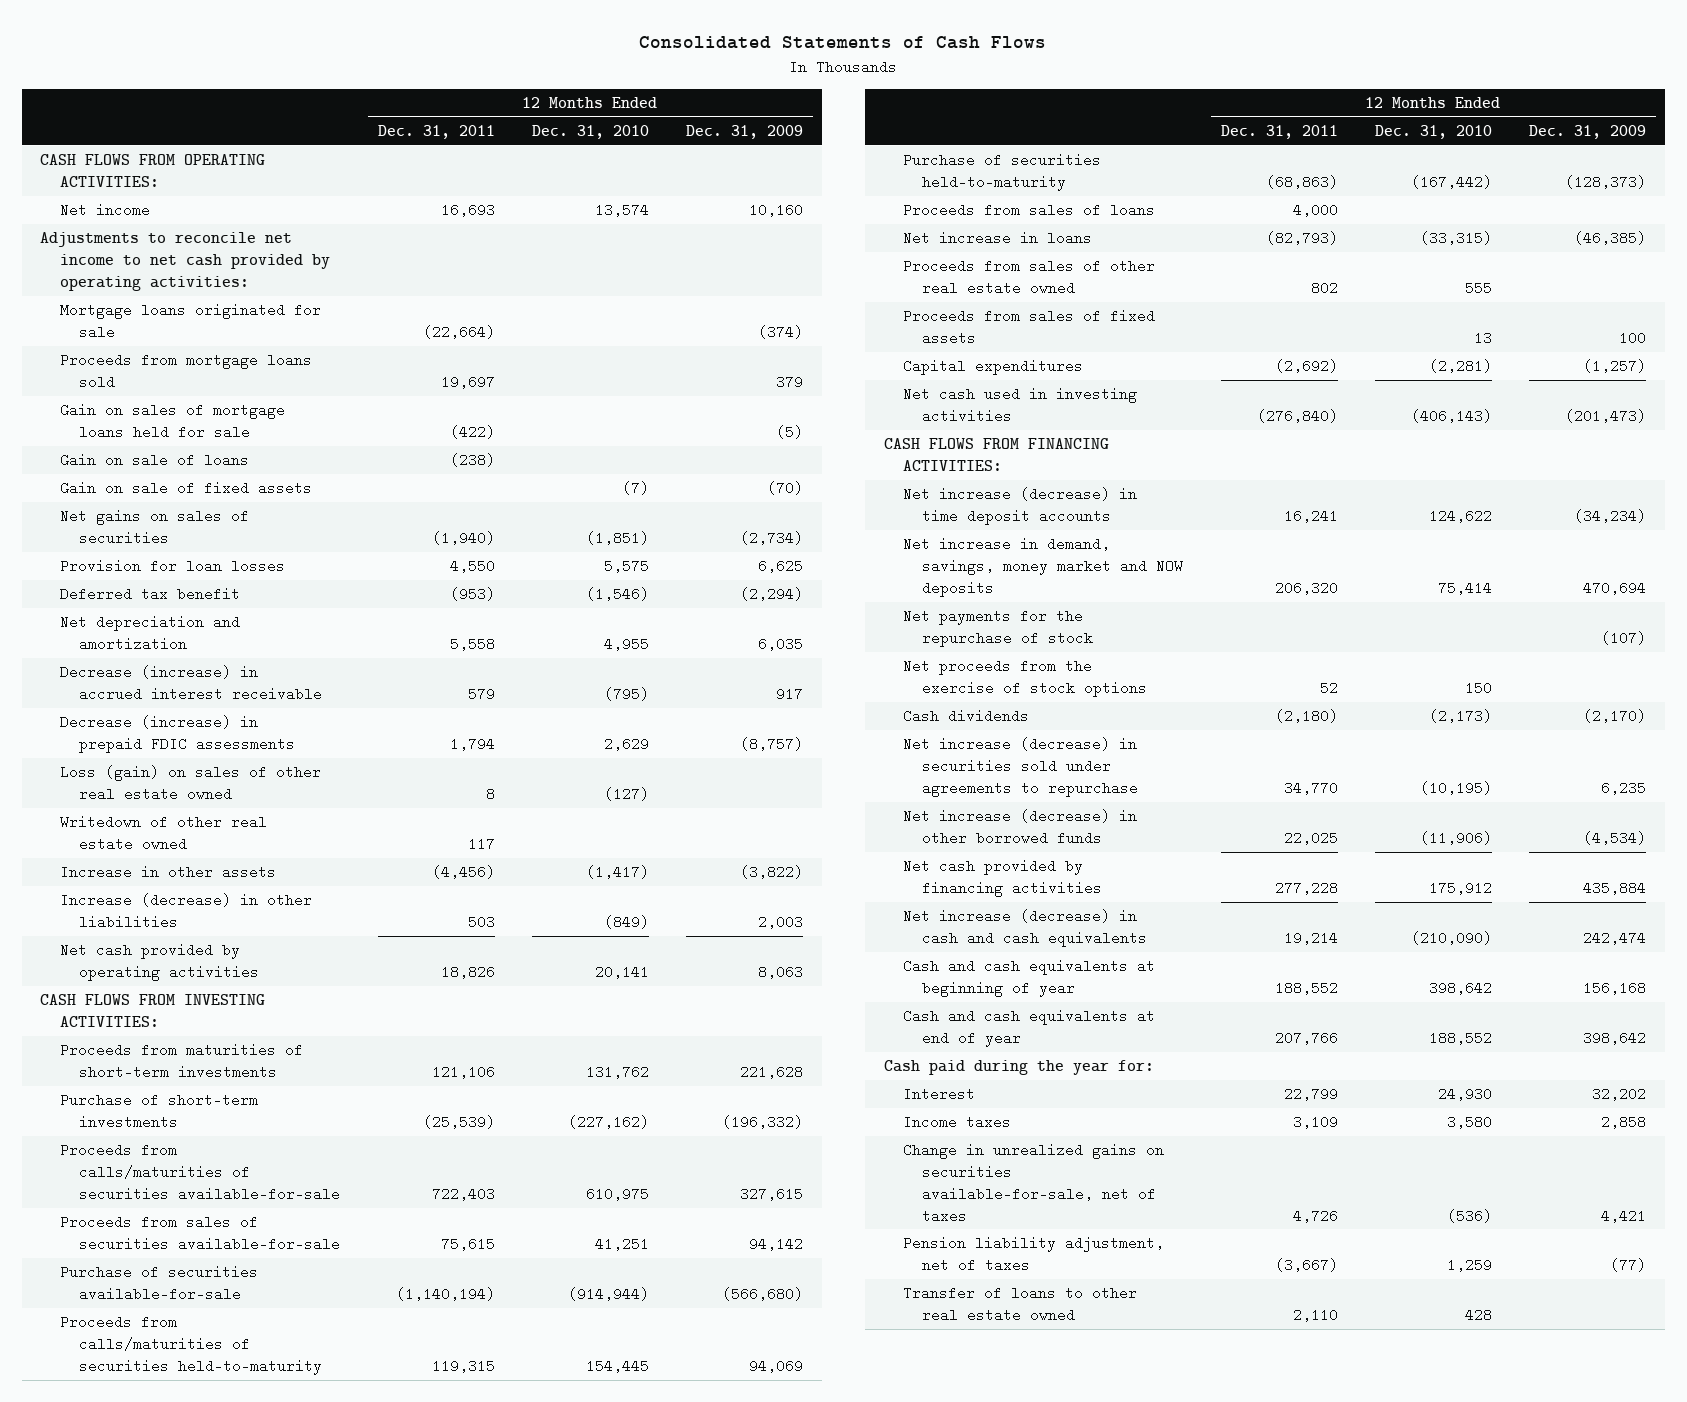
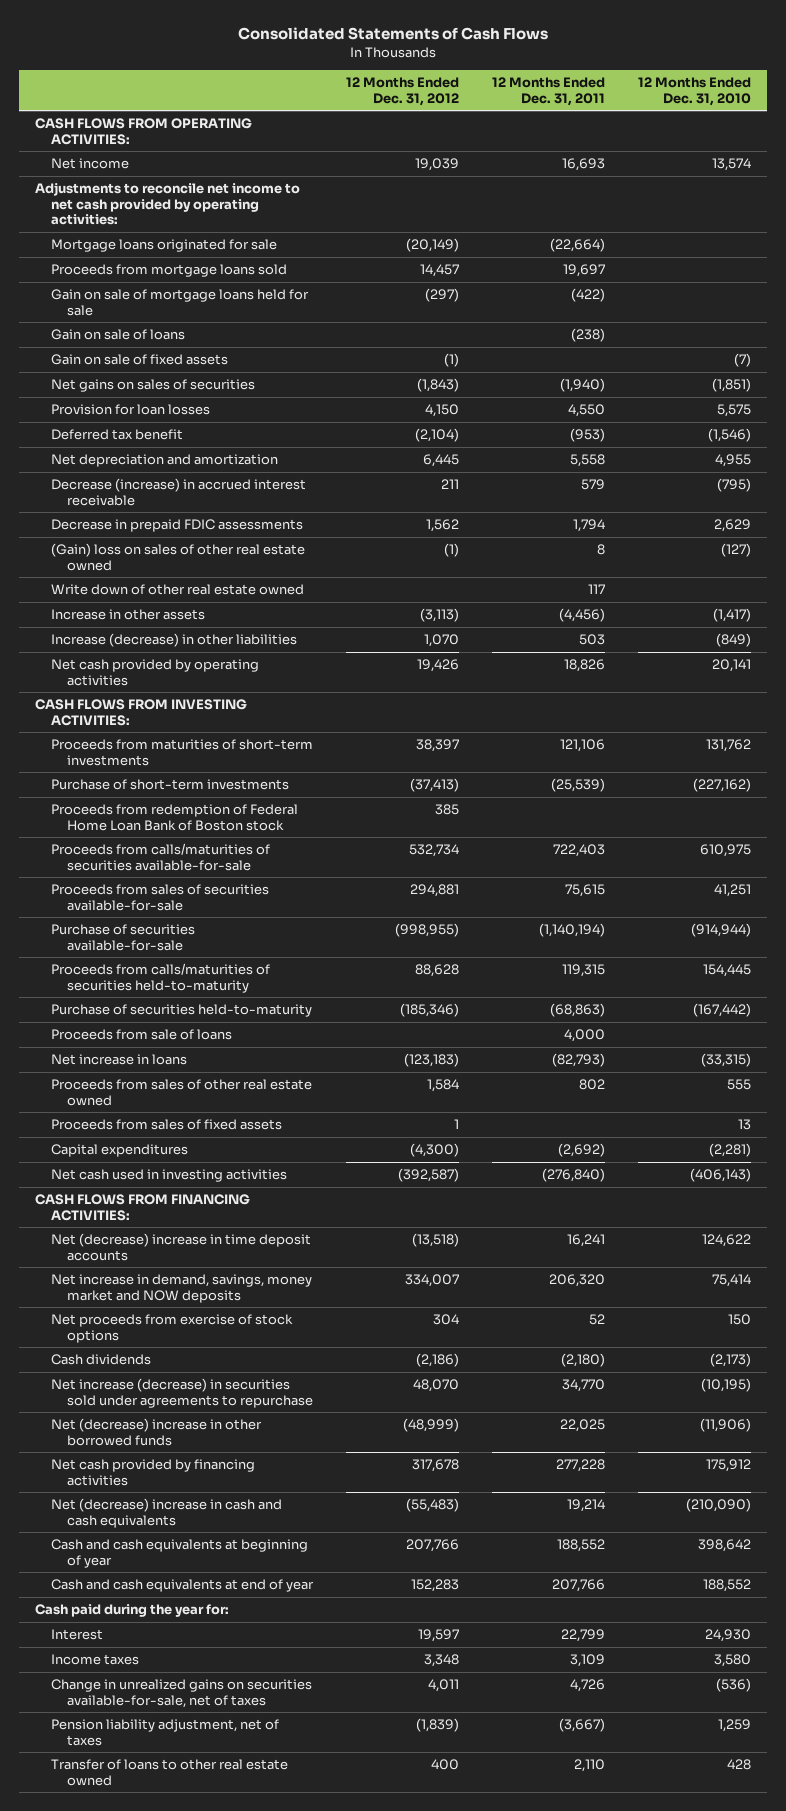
- | 12 Months Ended Dec. 31, 2011 | 12 Months Ended Dec. 31, 2010 | 12 Months Ended Dec. 31, 2009
+ | 12 Months Ended Dec. 31, 2012 | 12 Months Ended Dec. 31, 2011 | 12 Months Ended Dec. 31, 2010
- Gain on sales of mortgage loans held for sale | (422) | | (5)
+ Gain on sale of mortgage loans held for sale | (297) | (422) |
- Decrease (increase) in prepaid FDIC assessments | 1,794 | 2,629 | (8,757)
- Loss (gain) on sales of other real estate owned | 8 | (127) |
- Writedown of other real estate owned | 117 | |
+ Decrease in prepaid FDIC assessments | 1,562 | 1,794 | 2,629
+ (Gain) loss on sales of other real estate owned | (1) | 8 | (127)
+ Write down of other real estate owned | | 117 |
+ Proceeds from redemption of Federal Home Loan Bank of Boston stock | 385 | |
- Proceeds from sales of loans | 4,000 | |
+ Proceeds from sale of loans | | 4,000 |
- Net increase (decrease) in time deposit accounts | 16,241 | 124,622 | (34,234)
+ Net (decrease) increase in time deposit accounts | (13,518) | 16,241 | 124,622
- Net payments for the repurchase of stock | | | (107)
- Net proceeds from the exercise of stock options | 52 | 150 |
+ Net proceeds from exercise of stock options | 304 | 52 | 150
- Net increase (decrease) in other borrowed funds | 22,025 | (11,906) | (4,534)
+ Net (decrease) increase in other borrowed funds | (48,999) | 22,025 | (11,906)
- Net increase (decrease) in cash and cash equivalents | 19,214 | (210,090) | 242,474
+ Net (decrease) increase in cash and cash equivalents | (55,483) | 19,214 | (210,090)

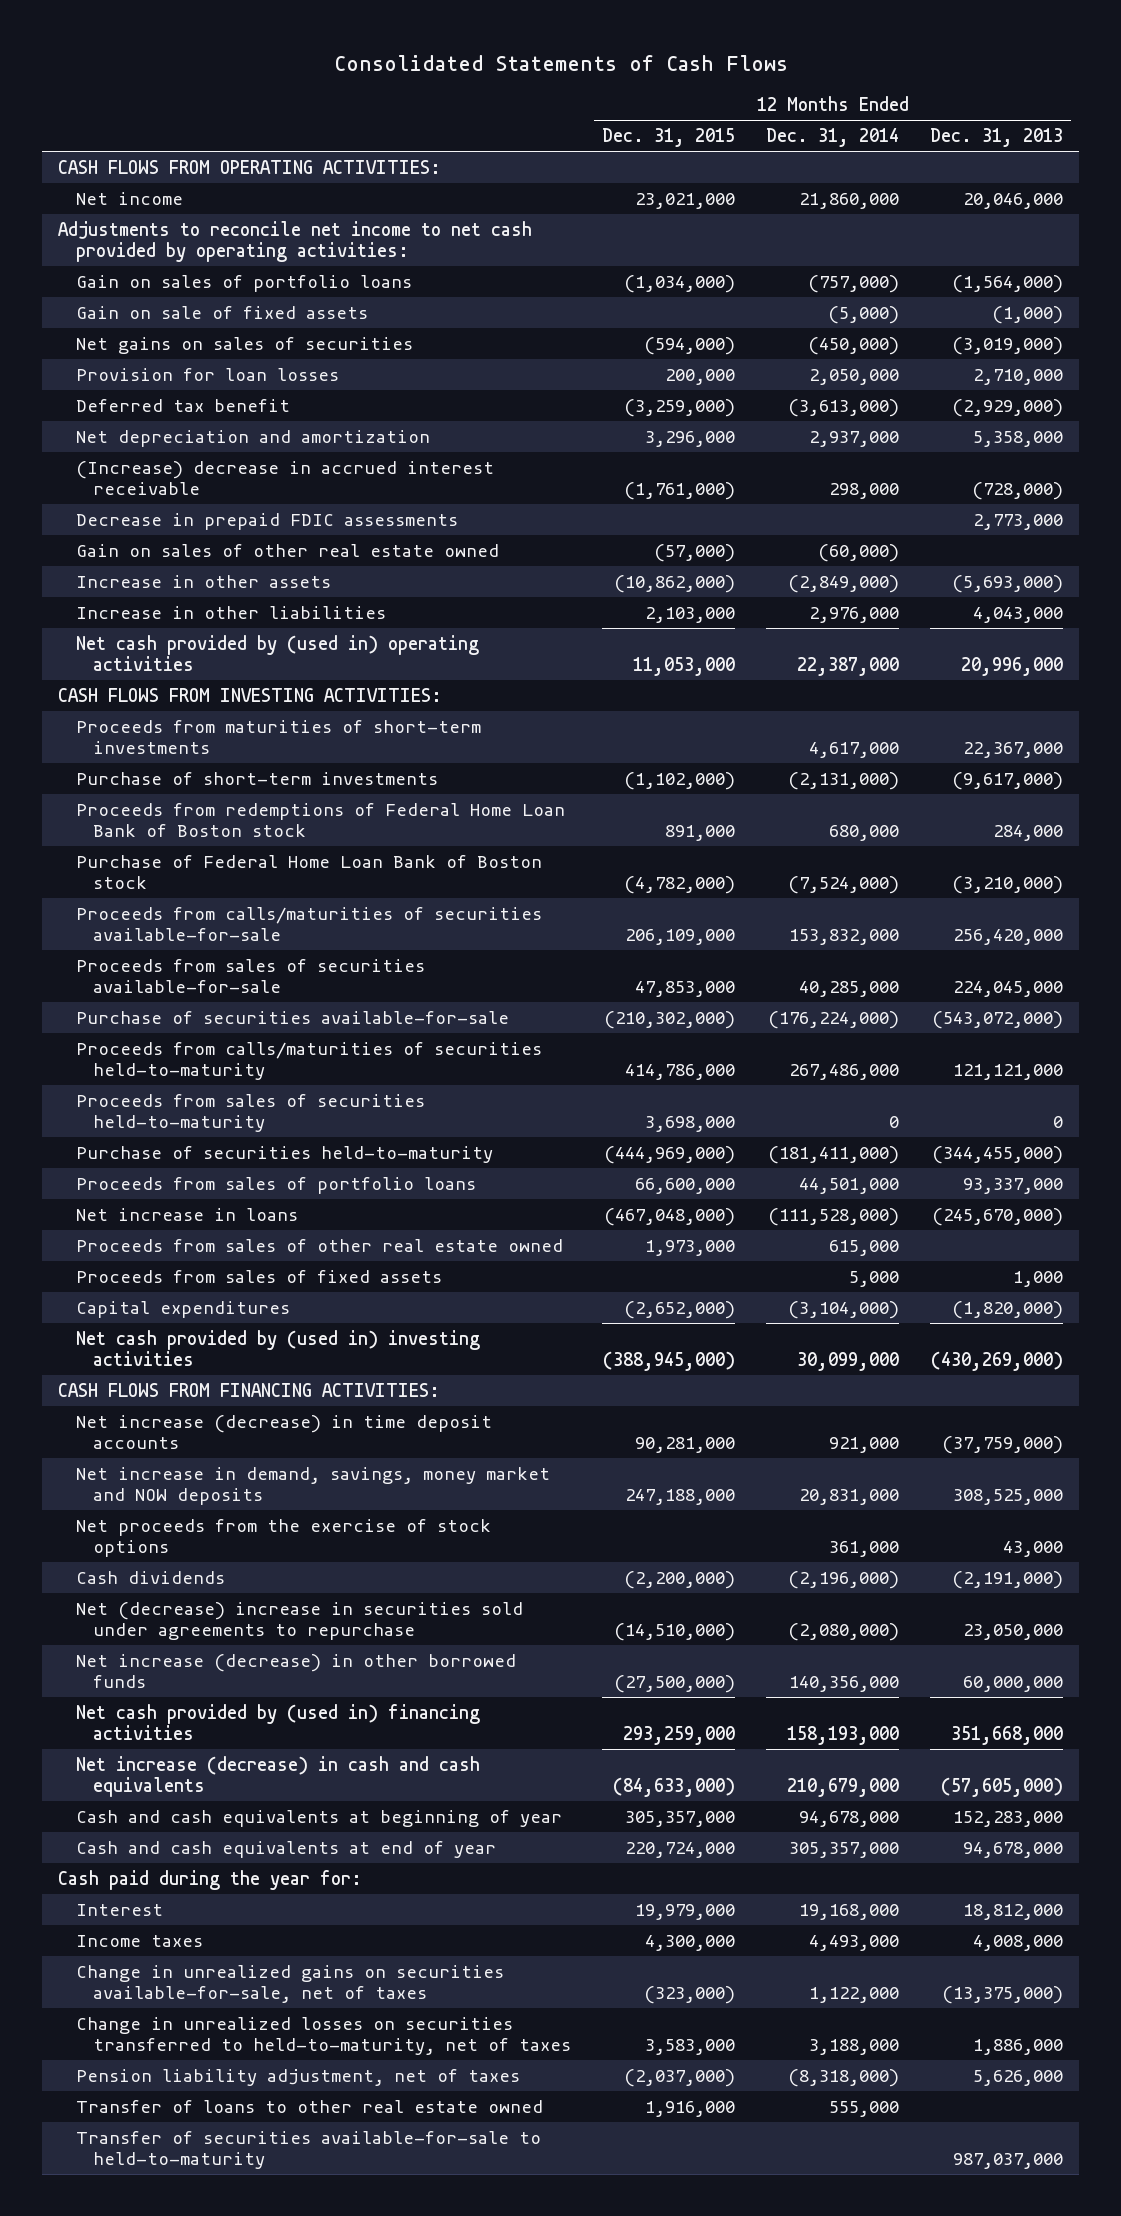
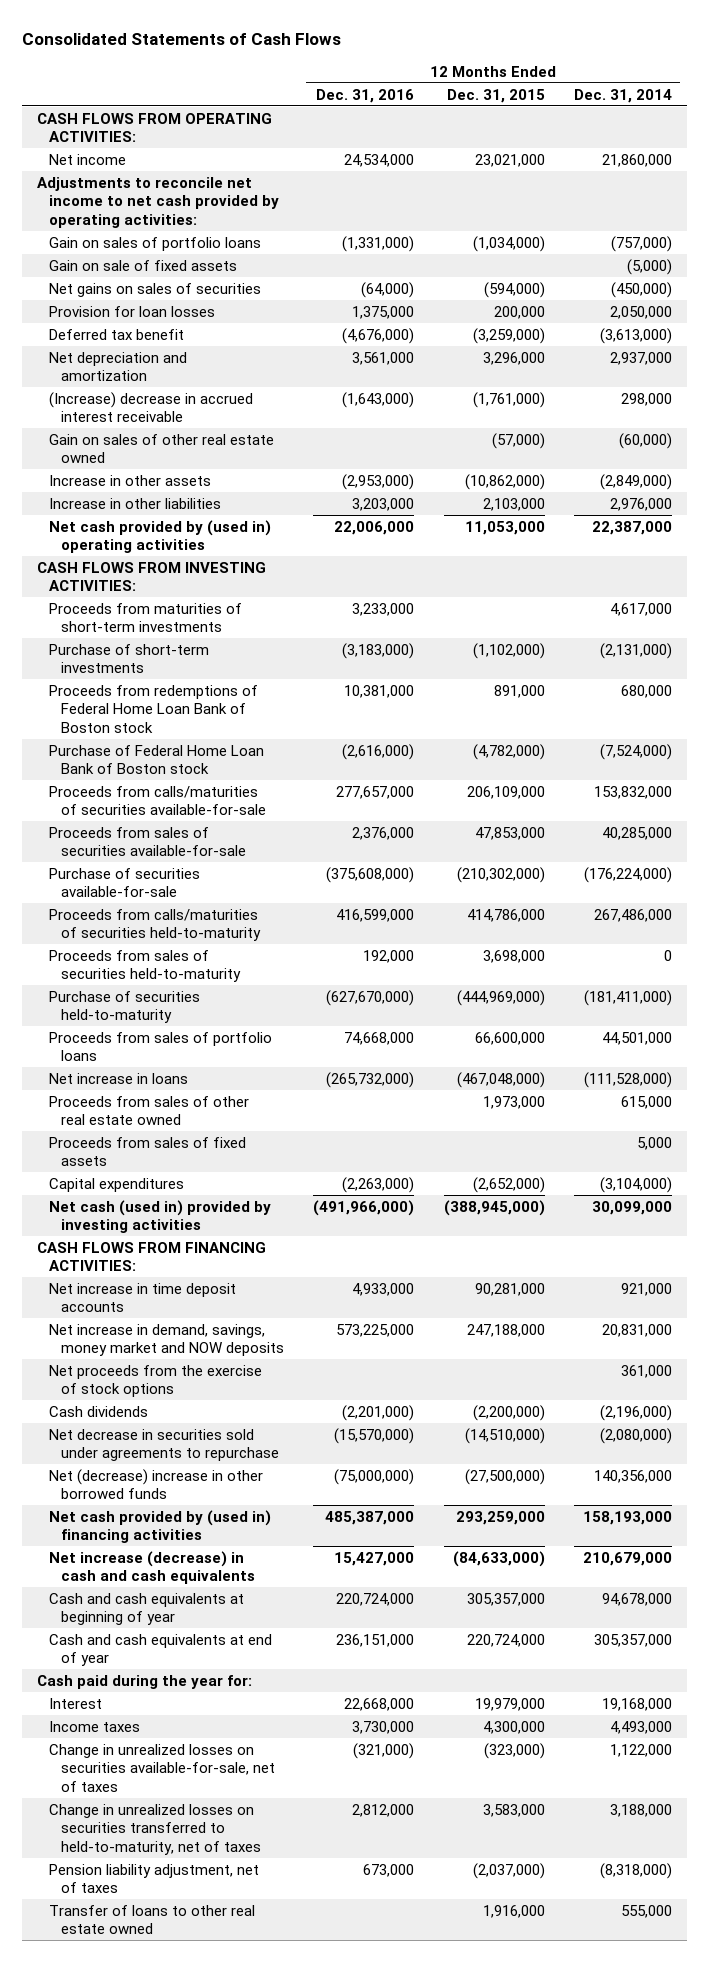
- | 12 Months Ended Dec. 31, 2015 | 12 Months Ended Dec. 31, 2014 | 12 Months Ended Dec. 31, 2013
+ | 12 Months Ended Dec. 31, 2016 | 12 Months Ended Dec. 31, 2015 | 12 Months Ended Dec. 31, 2014
- Decrease in prepaid FDIC assessments | | | 2,773,000
- Net cash provided by (used in) investing activities | (388,945,000) | 30,099,000 | (430,269,000)
+ Net cash (used in) provided by investing activities | (491,966,000) | (388,945,000) | 30,099,000
- Net increase (decrease) in time deposit accounts | 90,281,000 | 921,000 | (37,759,000)
+ Net increase in time deposit accounts | 4,933,000 | 90,281,000 | 921,000
- Net (decrease) increase in securities sold under agreements to repurchase | (14,510,000) | (2,080,000) | 23,050,000
- Net increase (decrease) in other borrowed funds | (27,500,000) | 140,356,000 | 60,000,000
+ Net decrease in securities sold under agreements to repurchase | (15,570,000) | (14,510,000) | (2,080,000)
+ Net (decrease) increase in other borrowed funds | (75,000,000) | (27,500,000) | 140,356,000
- Change in unrealized gains on securities available-for-sale, net of taxes | (323,000) | 1,122,000 | (13,375,000)
+ Change in unrealized losses on securities available-for-sale, net of taxes | (321,000) | (323,000) | 1,122,000
- Transfer of securities available-for-sale to held-to-maturity | | | 987,037,000

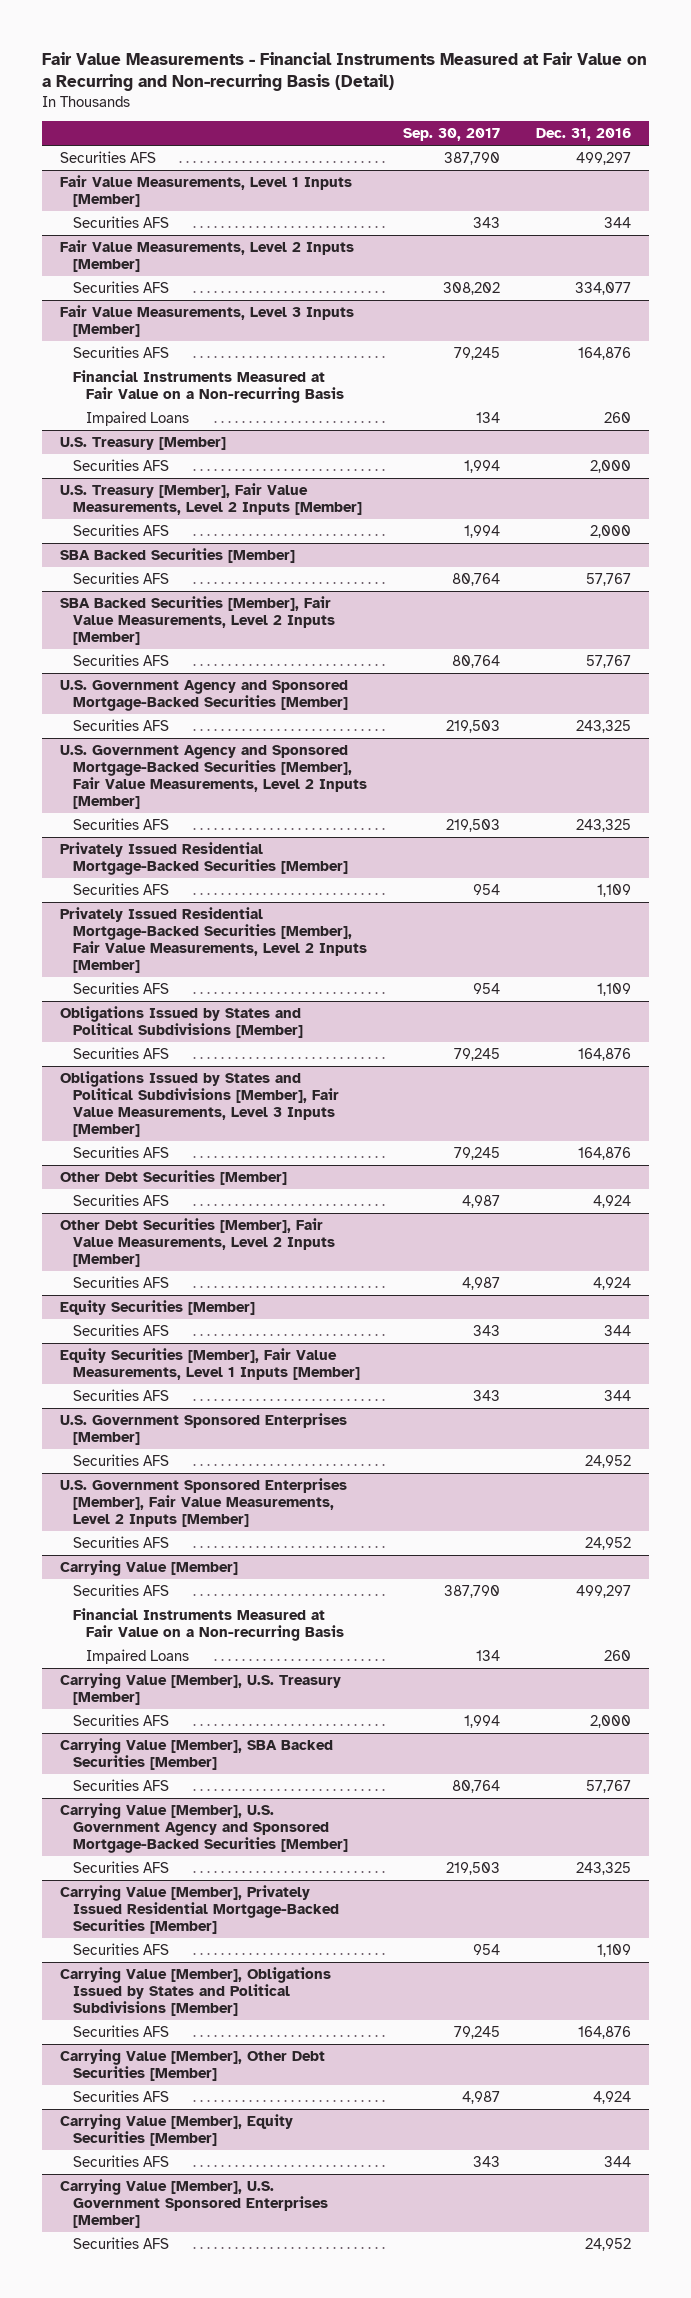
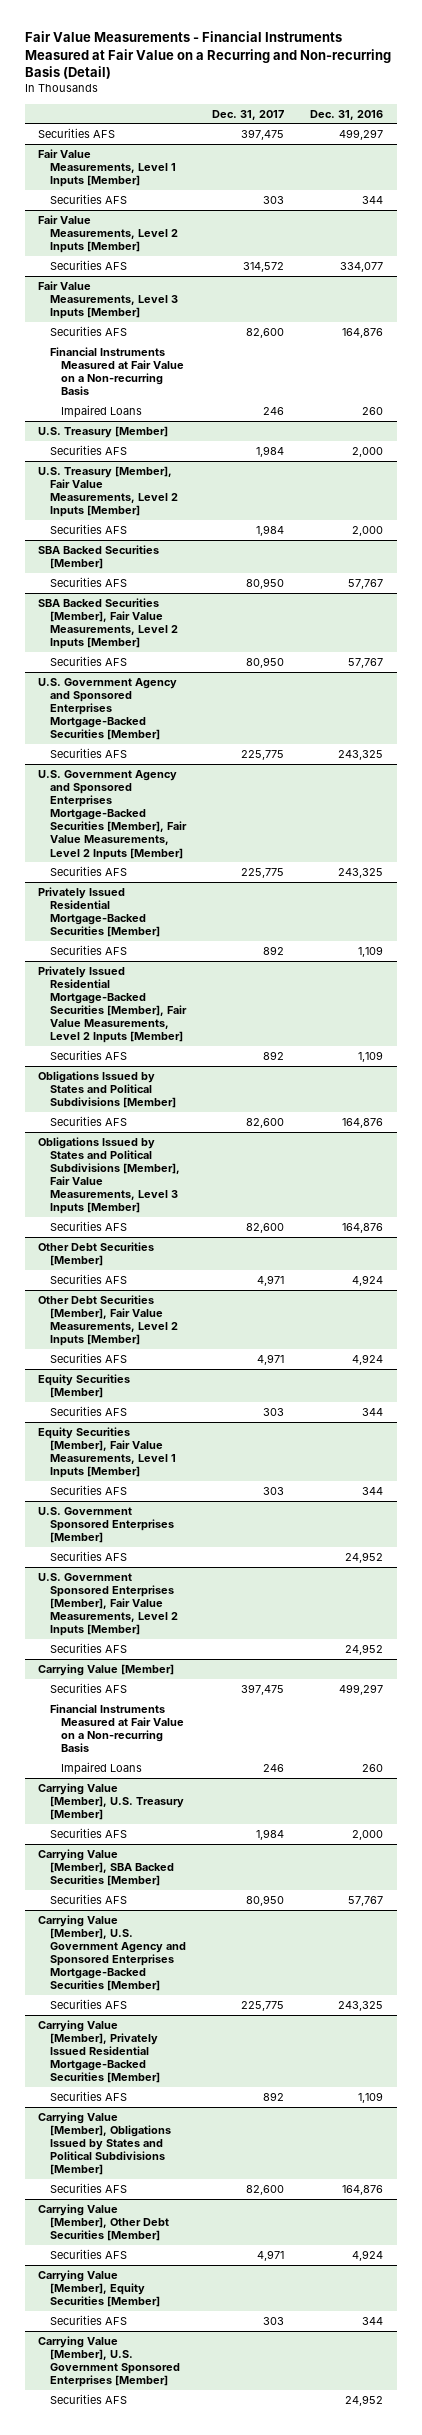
- | Sep. 30, 2017 | Dec. 31, 2016
+ | Dec. 31, 2017 | Dec. 31, 2016
- U.S. Government Agency and Sponsored Mortgage-Backed Securities [Member]
+ U.S. Government Agency and Sponsored Enterprises Mortgage-Backed Securities [Member]
- U.S. Government Agency and Sponsored Mortgage-Backed Securities [Member], Fair Value Measurements, Level 2 Inputs [Member]
+ U.S. Government Agency and Sponsored Enterprises Mortgage-Backed Securities [Member], Fair Value Measurements, Level 2 Inputs [Member]
- Carrying Value [Member], U.S. Government Agency and Sponsored Mortgage-Backed Securities [Member]
+ Carrying Value [Member], U.S. Government Agency and Sponsored Enterprises Mortgage-Backed Securities [Member]

